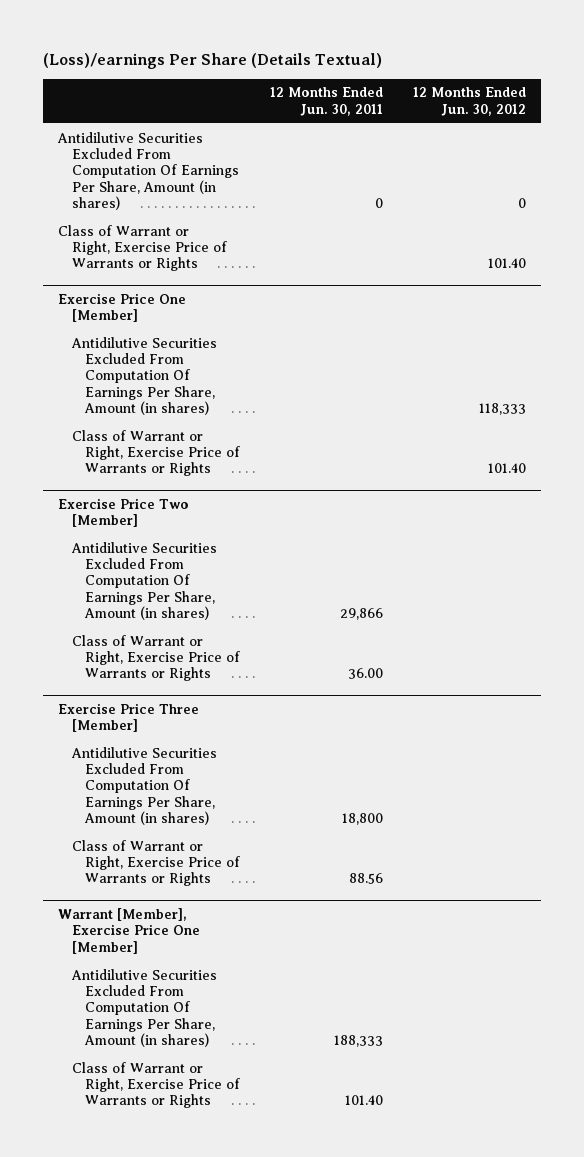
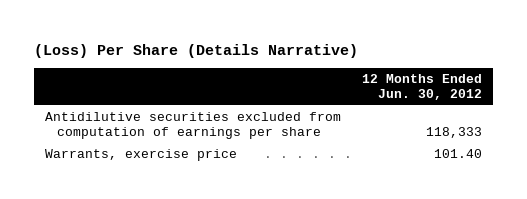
- (Loss)/earnings Per Share (Details Textual)
+ (Loss) Per Share (Details Narrative)
- | 12 Months Ended Jun. 30, 2011 | 12 Months Ended Jun. 30, 2012
+ | 12 Months Ended Jun. 30, 2012
- Antidilutive Securities Excluded From Computation Of Earnings Per Share, Amount (in shares) | 0 | 0
- Class of Warrant or Right, Exercise Price of Warrants or Rights | | 101.40
- Exercise Price One [Member]
- Antidilutive Securities Excluded From Computation Of Earnings Per Share, Amount (in shares) | | 118,333
- Class of Warrant or Right, Exercise Price of Warrants or Rights | | 101.40
- Exercise Price Two [Member]
- Antidilutive Securities Excluded From Computation Of Earnings Per Share, Amount (in shares) | 29,866 |
- Class of Warrant or Right, Exercise Price of Warrants or Rights | 36.00 |
- Exercise Price Three [Member]
- Antidilutive Securities Excluded From Computation Of Earnings Per Share, Amount (in shares) | 18,800 |
- Class of Warrant or Right, Exercise Price of Warrants or Rights | 88.56 |
- Warrant [Member], Exercise Price One [Member]
- Antidilutive Securities Excluded From Computation Of Earnings Per Share, Amount (in shares) | 188,333 |
- Class of Warrant or Right, Exercise Price of Warrants or Rights | 101.40 |
+ Antidilutive securities excluded from computation of earnings per share | 118,333
+ Warrants, exercise price | 101.40

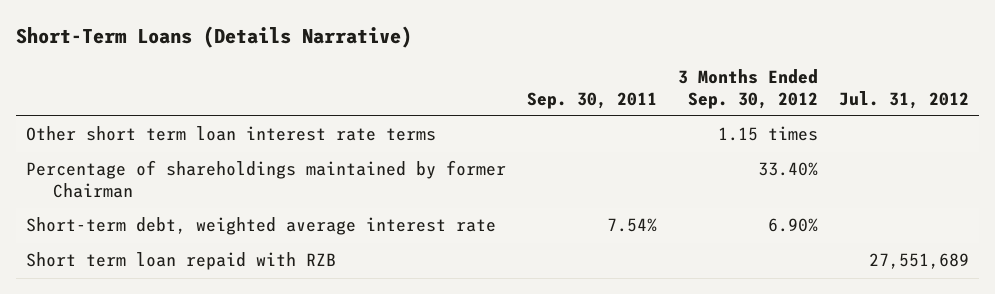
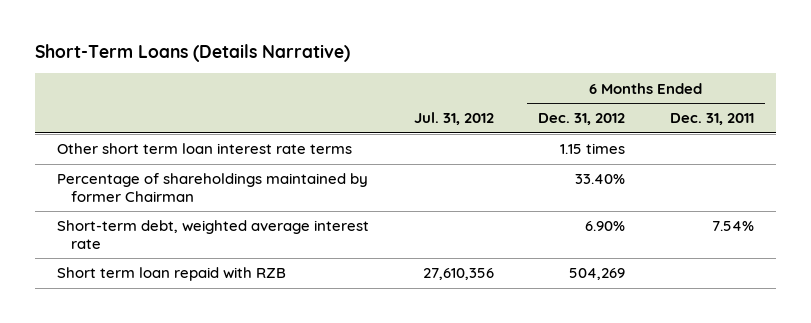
- | Sep. 30, 2011 | 3 Months Ended Sep. 30, 2012 | Jul. 31, 2012
+ | Jul. 31, 2012 | 6 Months Ended Dec. 31, 2012 | 6 Months Ended Dec. 31, 2011
- Short term loan repaid with RZB | | | 27,551,689
+ Short term loan repaid with RZB | 27,610,356 | 504,269 |

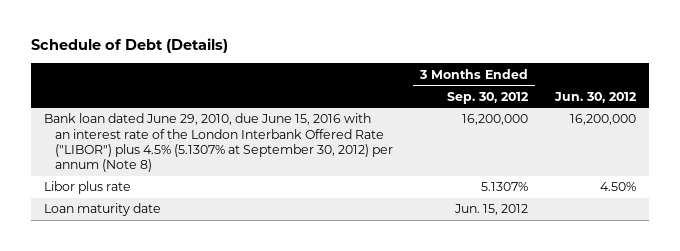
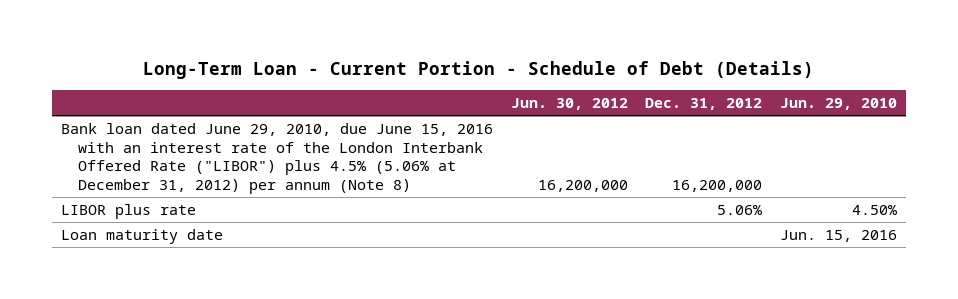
- Schedule of Debt (Details)
+ Long-Term Loan - Current Portion - Schedule of Debt (Details)
- | 3 Months Ended Sep. 30, 2012 | Jun. 30, 2012
+ | Jun. 30, 2012 | Dec. 31, 2012 | Jun. 29, 2010
- Bank loan dated June 29, 2010, due June 15, 2016 with an interest rate of the London Interbank Offered Rate ("LIBOR") plus 4.5% (5.1307% at September 30, 2012) per annum (Note 8) | 16,200,000 | 16,200,000
- Libor plus rate | 5.1307% | 4.50%
+ Bank loan dated June 29, 2010, due June 15, 2016 with an interest rate of the London Interbank Offered Rate ("LIBOR") plus 4.5% (5.06% at December 31, 2012) per annum (Note 8) | 16,200,000 | 16,200,000 |
+ LIBOR plus rate | | 5.06% | 4.50%

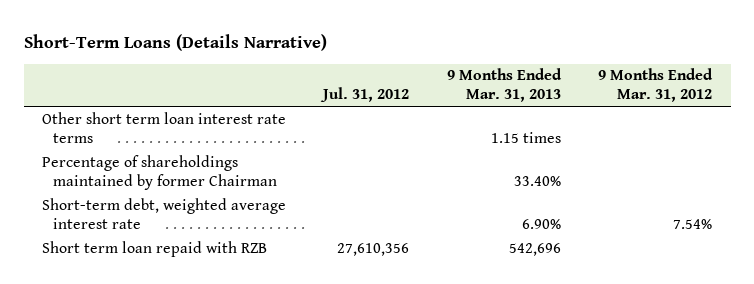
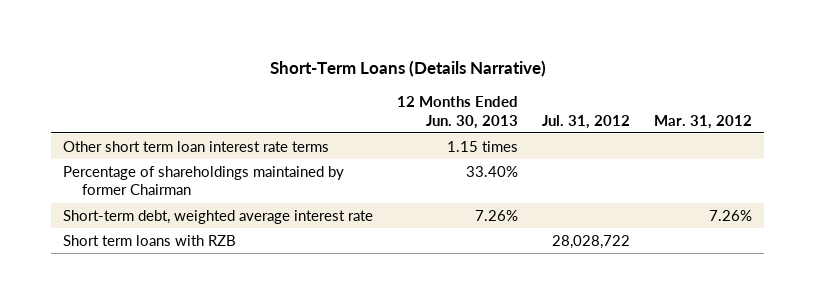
- | Jul. 31, 2012 | 9 Months Ended Mar. 31, 2013 | 9 Months Ended Mar. 31, 2012
+ | 12 Months Ended Jun. 30, 2013 | Jul. 31, 2012 | Mar. 31, 2012
- Short term loan repaid with RZB | 27,610,356 | 542,696 |
+ Short term loans with RZB | | 28,028,722 |

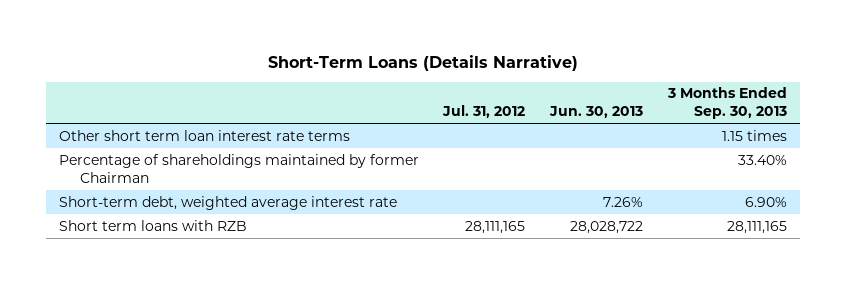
- | 12 Months Ended Jun. 30, 2013 | Jul. 31, 2012 | Mar. 31, 2012
+ | Jul. 31, 2012 | Jun. 30, 2013 | 3 Months Ended Sep. 30, 2013
- Short term loans with RZB | | 28,028,722 |
+ Short term loans with RZB | 28,111,165 | 28,028,722 | 28,111,165

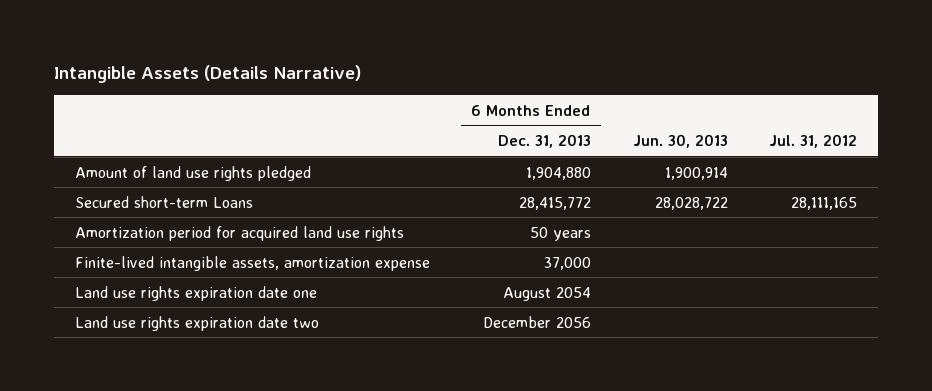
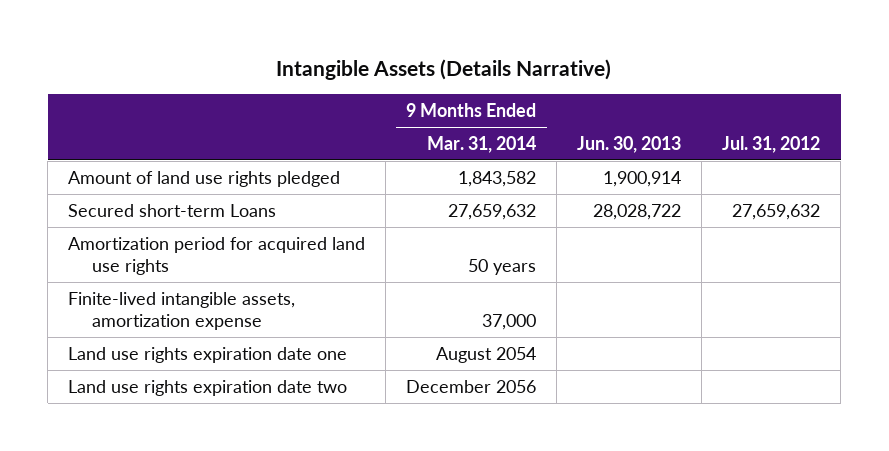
- | 6 Months Ended Dec. 31, 2013 | Jun. 30, 2013 | Jul. 31, 2012
+ | 9 Months Ended Mar. 31, 2014 | Jun. 30, 2013 | Jul. 31, 2012
- Secured short-term Loans | 28,415,772 | 28,028,722 | 28,111,165
+ Secured short-term Loans | 27,659,632 | 28,028,722 | 27,659,632

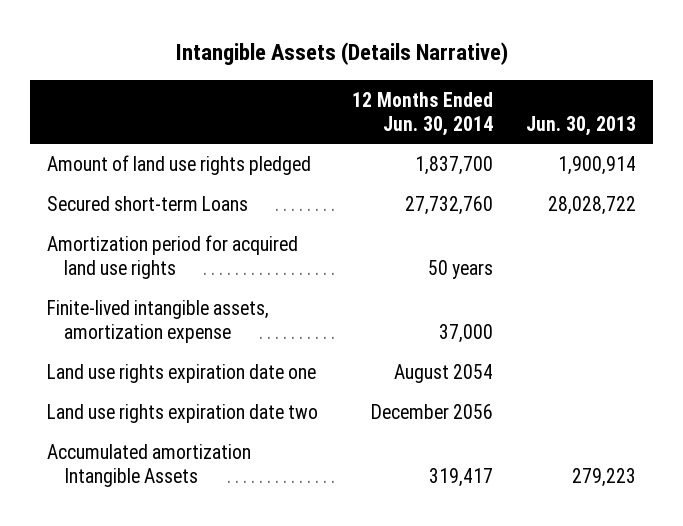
- | 9 Months Ended Mar. 31, 2014 | Jun. 30, 2013 | Jul. 31, 2012
+ | 12 Months Ended Jun. 30, 2014 | Jun. 30, 2013
+ Accumulated amortization Intangible Assets | 319,417 | 279,223

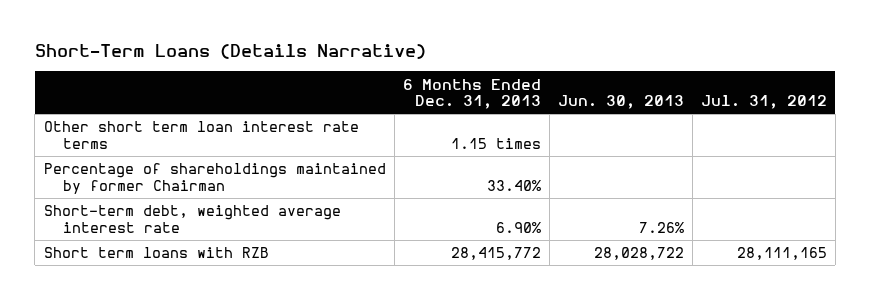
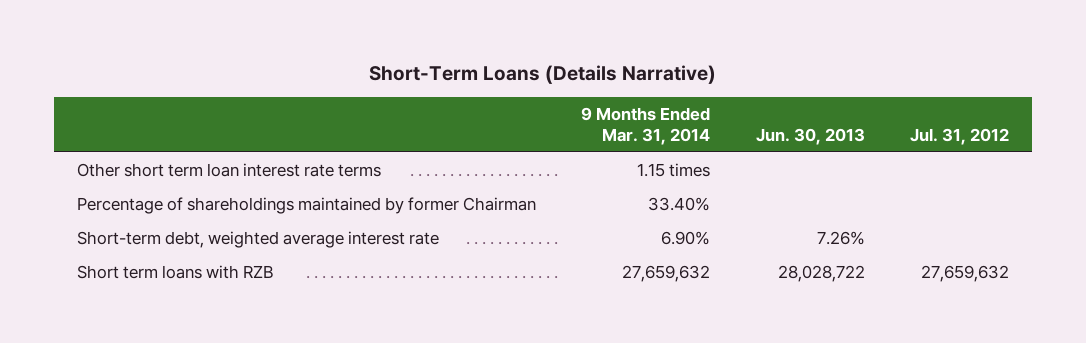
- | 6 Months Ended Dec. 31, 2013 | Jun. 30, 2013 | Jul. 31, 2012
+ | 9 Months Ended Mar. 31, 2014 | Jun. 30, 2013 | Jul. 31, 2012
- Short term loans with RZB | 28,415,772 | 28,028,722 | 28,111,165
+ Short term loans with RZB | 27,659,632 | 28,028,722 | 27,659,632

